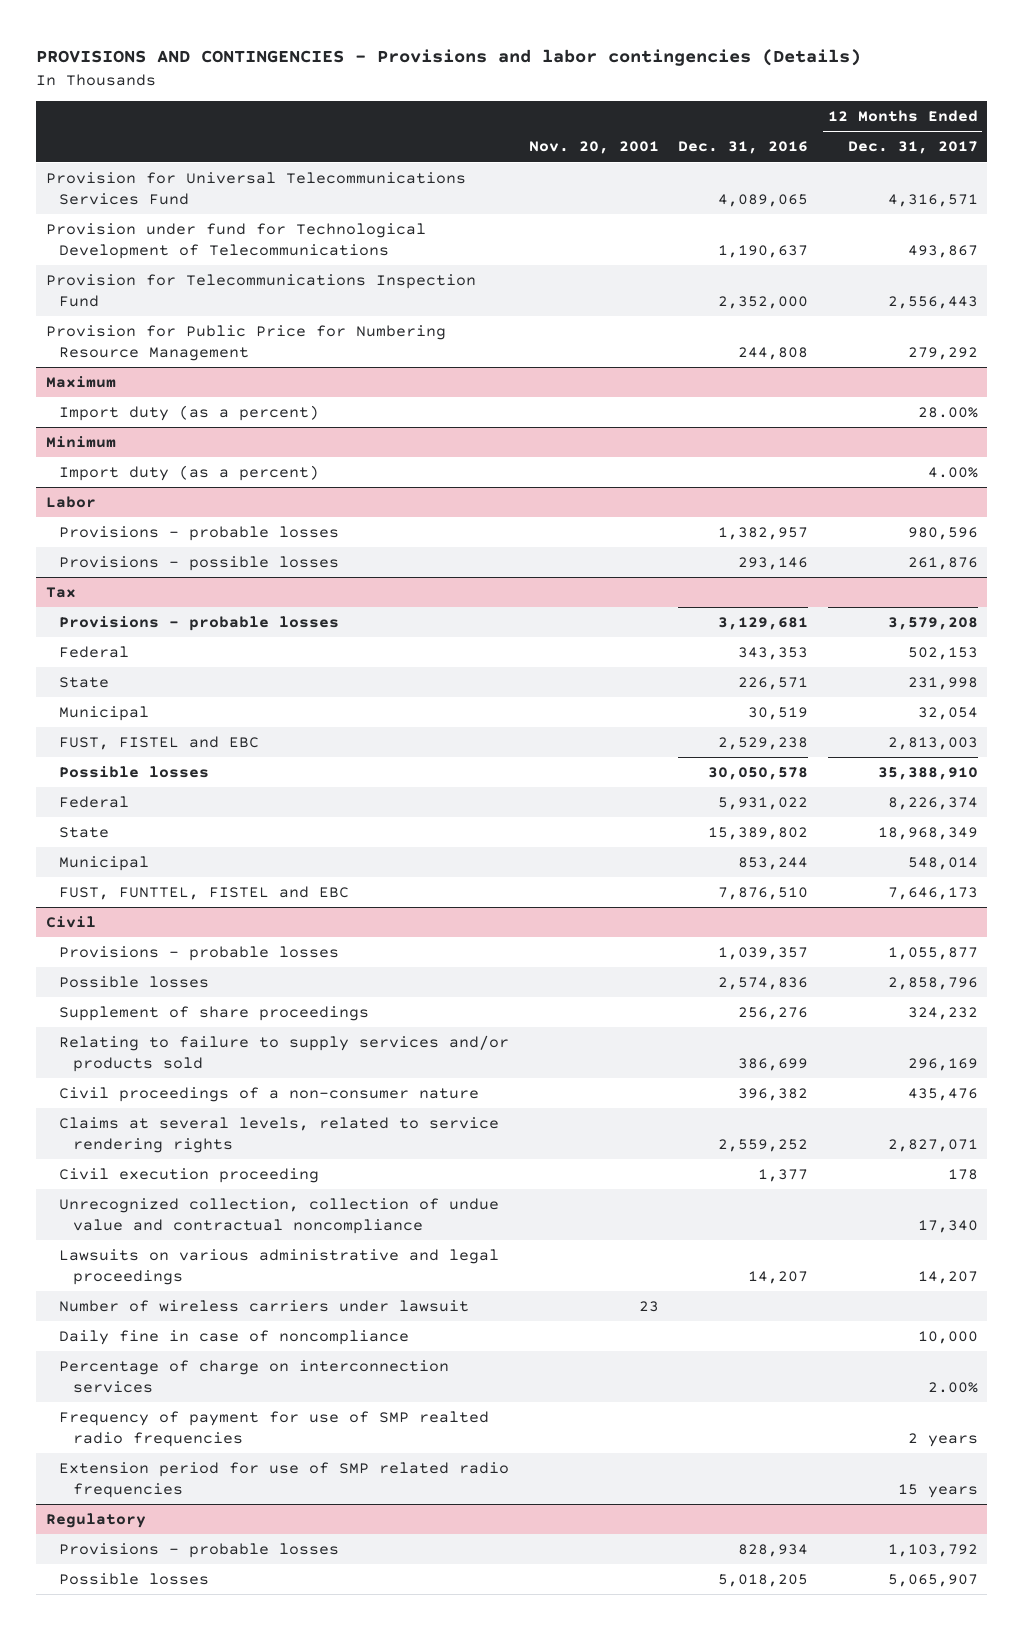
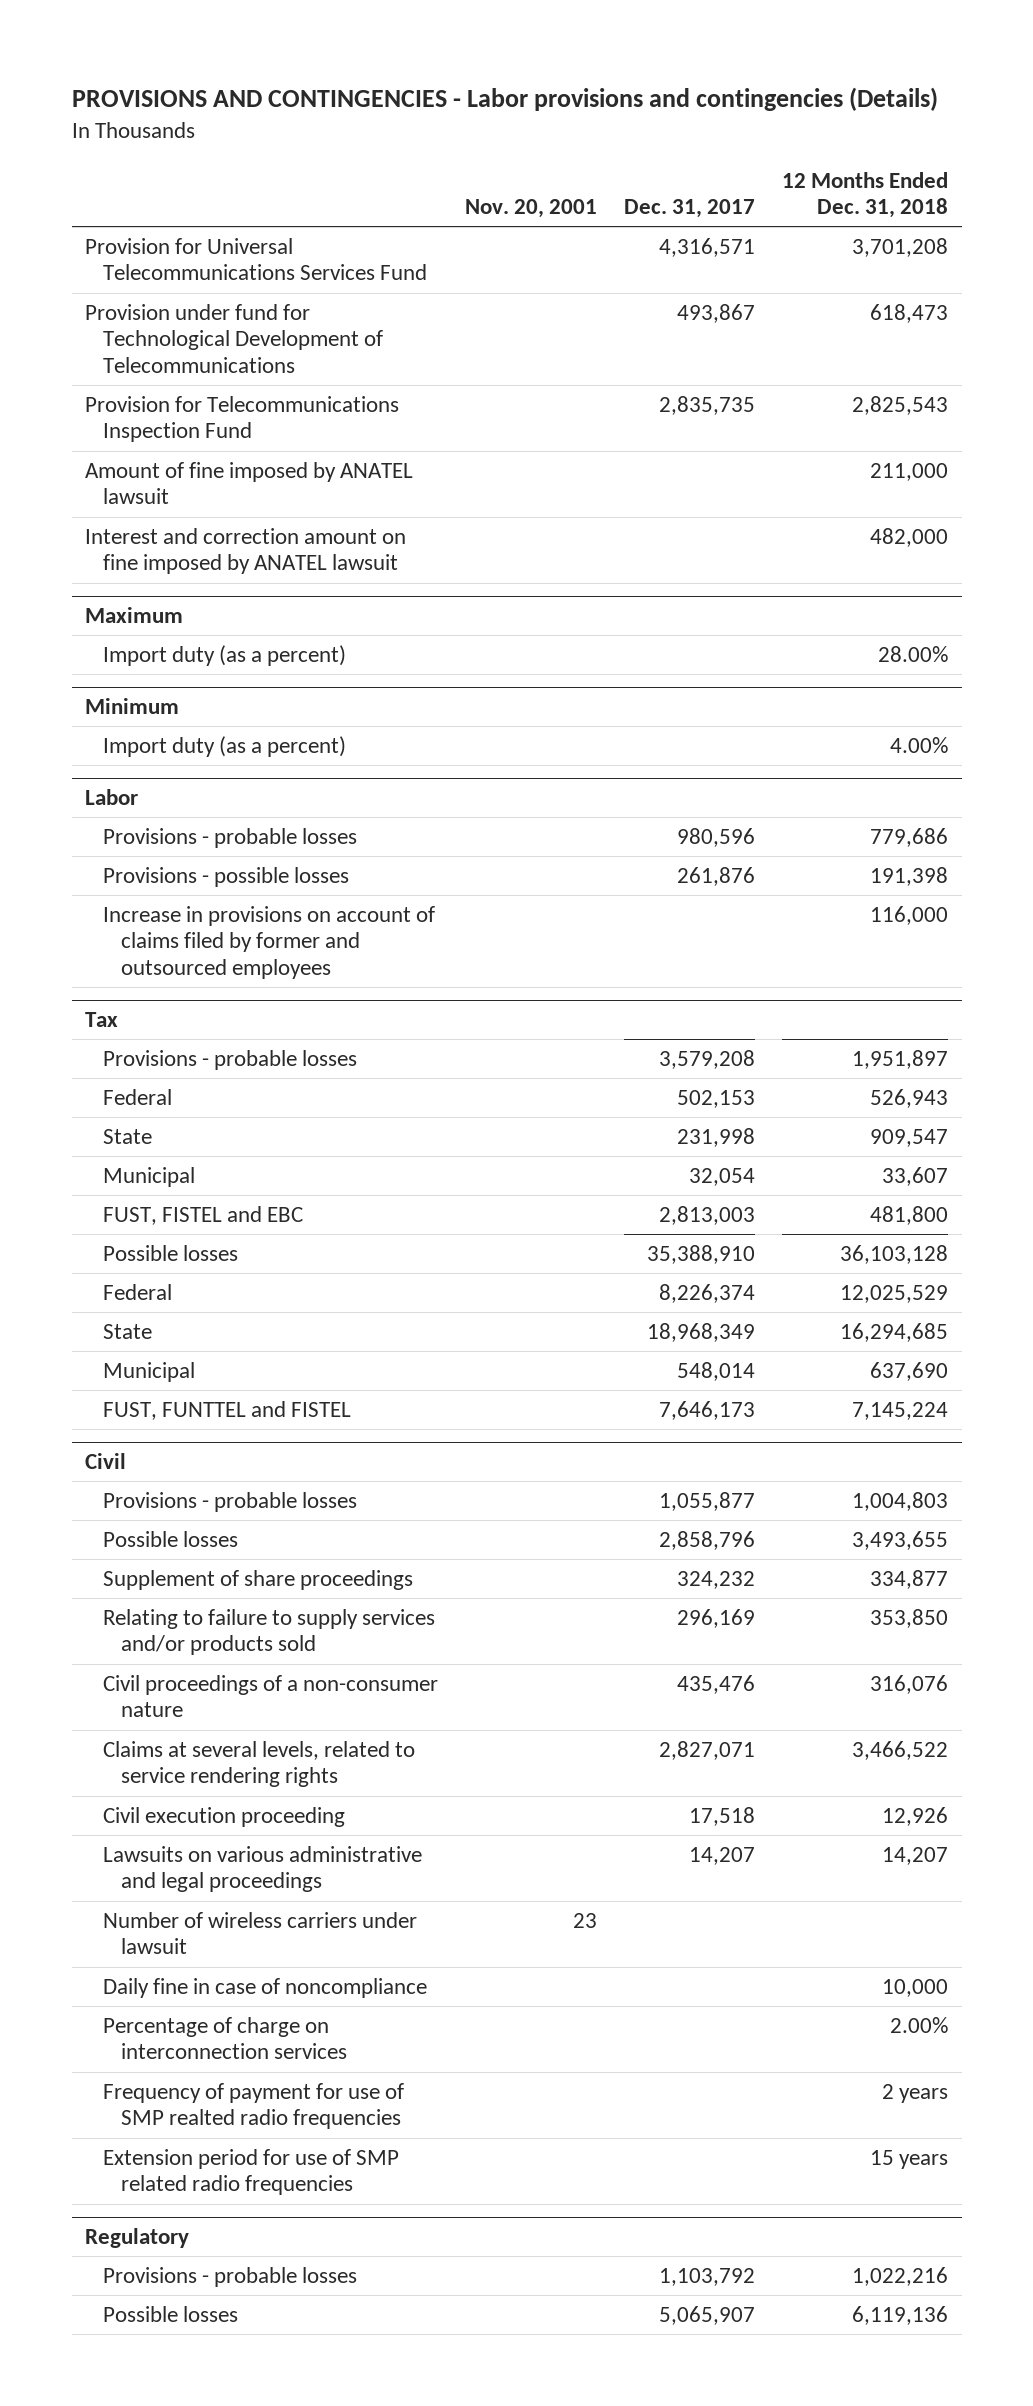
- PROVISIONS AND CONTINGENCIES - Provisions and labor contingencies (Details)
+ PROVISIONS AND CONTINGENCIES - Labor provisions and contingencies (Details)
- | Nov. 20, 2001 | Dec. 31, 2016 | 12 Months Ended Dec. 31, 2017
+ | Nov. 20, 2001 | Dec. 31, 2017 | 12 Months Ended Dec. 31, 2018
- Provision for Public Price for Numbering Resource Management | | 244,808 | 279,292
+ Amount of fine imposed by ANATEL lawsuit | | | 211,000
+ Interest and correction amount on fine imposed by ANATEL lawsuit | | | 482,000
@ Labor
+ Increase in provisions on account of claims filed by former and outsourced employees | | | 116,000
@ Tax
- FUST, FUNTTEL, FISTEL and EBC | | 7,876,510 | 7,646,173
+ FUST, FUNTTEL and FISTEL | | 7,646,173 | 7,145,224
@ Civil
- Unrecognized collection, collection of undue value and contractual noncompliance | | | 17,340

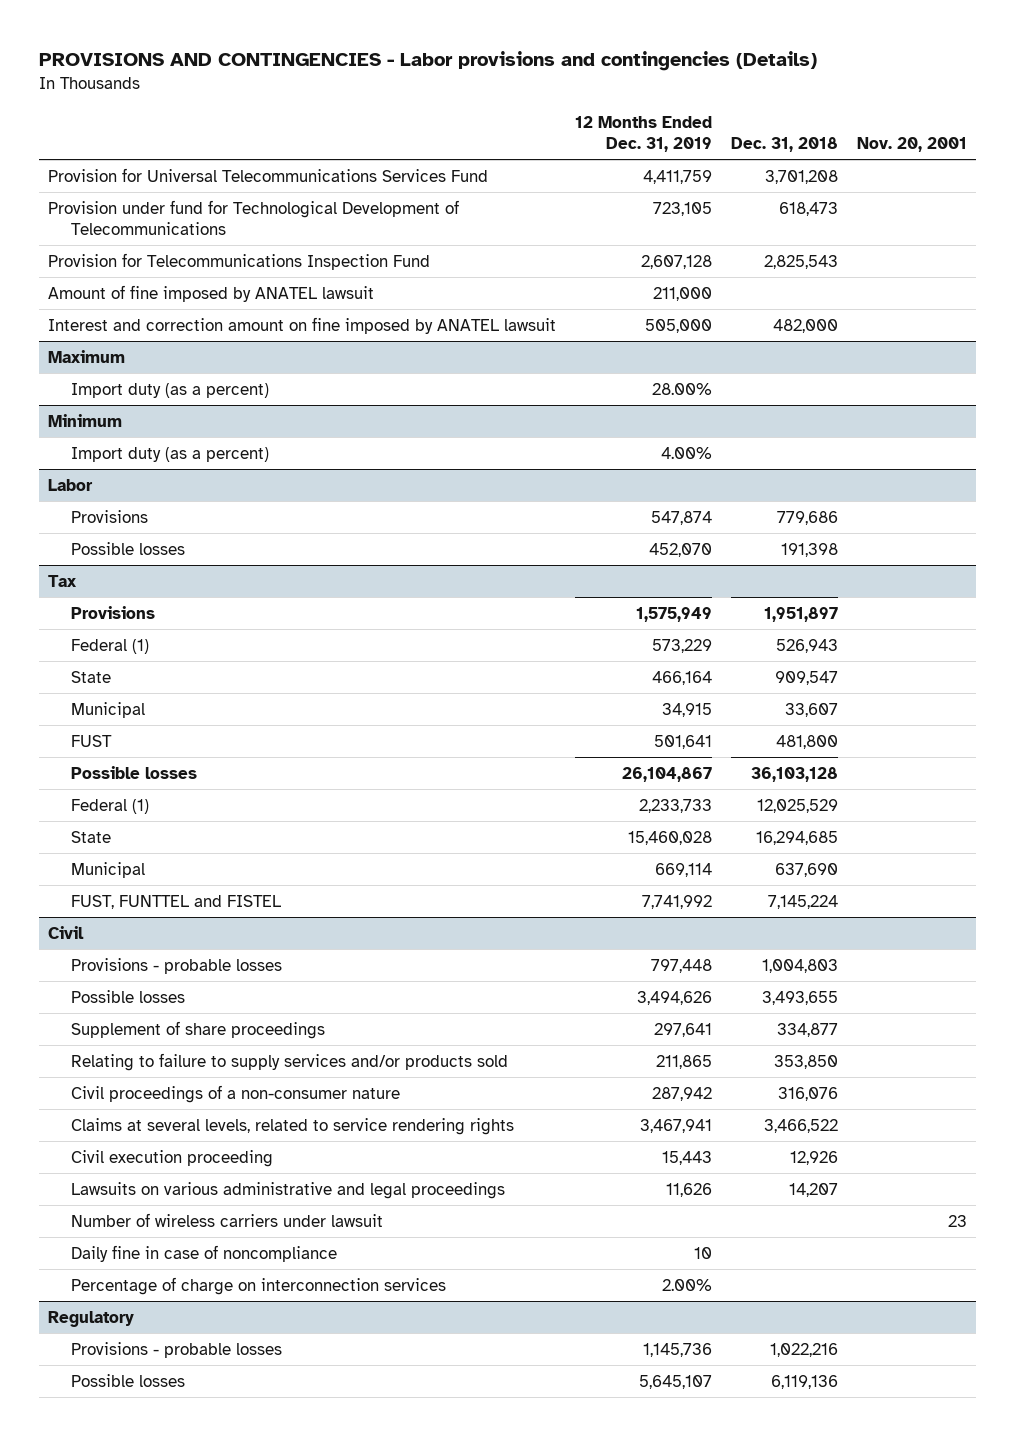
- | Nov. 20, 2001 | Dec. 31, 2017 | 12 Months Ended Dec. 31, 2018
+ | 12 Months Ended Dec. 31, 2019 | Dec. 31, 2018 | Nov. 20, 2001
@ Labor
- Provisions - probable losses | | 980,596 | 779,686
- Provisions - possible losses | | 261,876 | 191,398
- Increase in provisions on account of claims filed by former and outsourced employees | | | 116,000
+ Provisions | 547,874 | 779,686 |
+ Possible losses | 452,070 | 191,398 |
@ Tax
- Provisions - probable losses | | 3,579,208 | 1,951,897
- Federal | | 502,153 | 526,943
+ Provisions | 1,575,949 | 1,951,897 |
+ Federal (1) | 573,229 | 526,943 |
- FUST, FISTEL and EBC | | 2,813,003 | 481,800
+ FUST | 501,641 | 481,800 |
- Federal | | 8,226,374 | 12,025,529
+ Federal (1) | 2,233,733 | 12,025,529 |
@ Civil
- Frequency of payment for use of SMP realted radio frequencies | | | 2 years
- Extension period for use of SMP related radio frequencies | | | 15 years

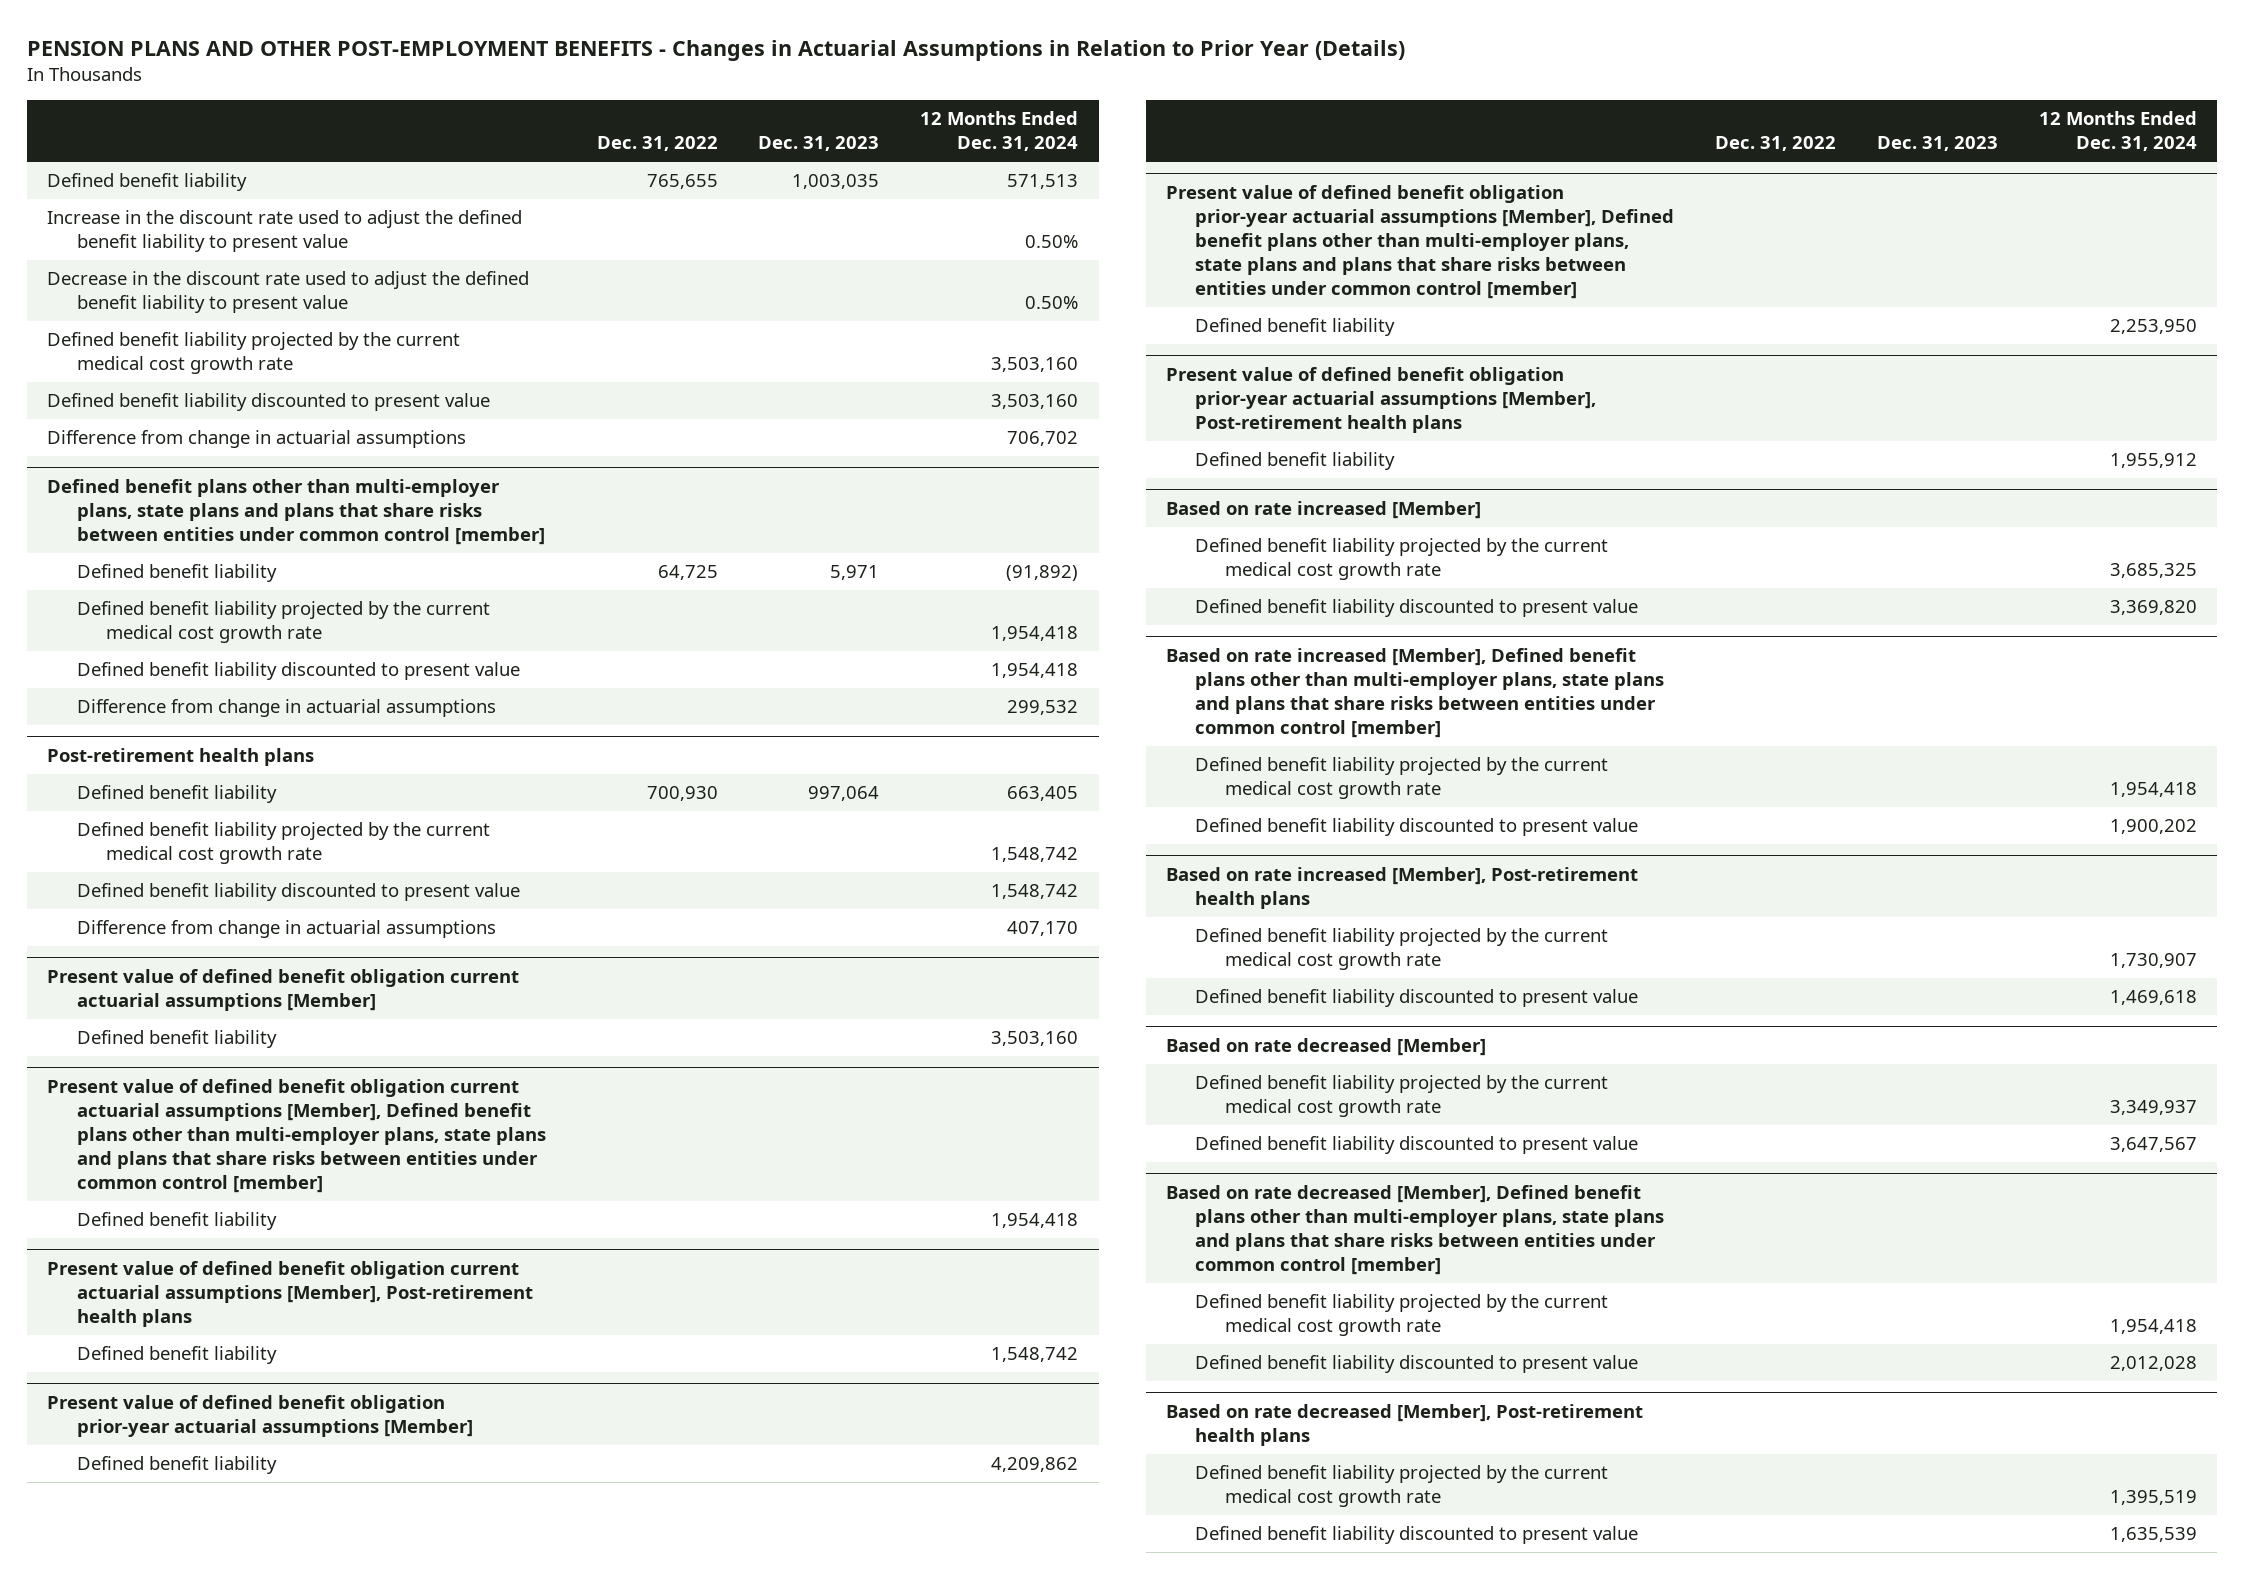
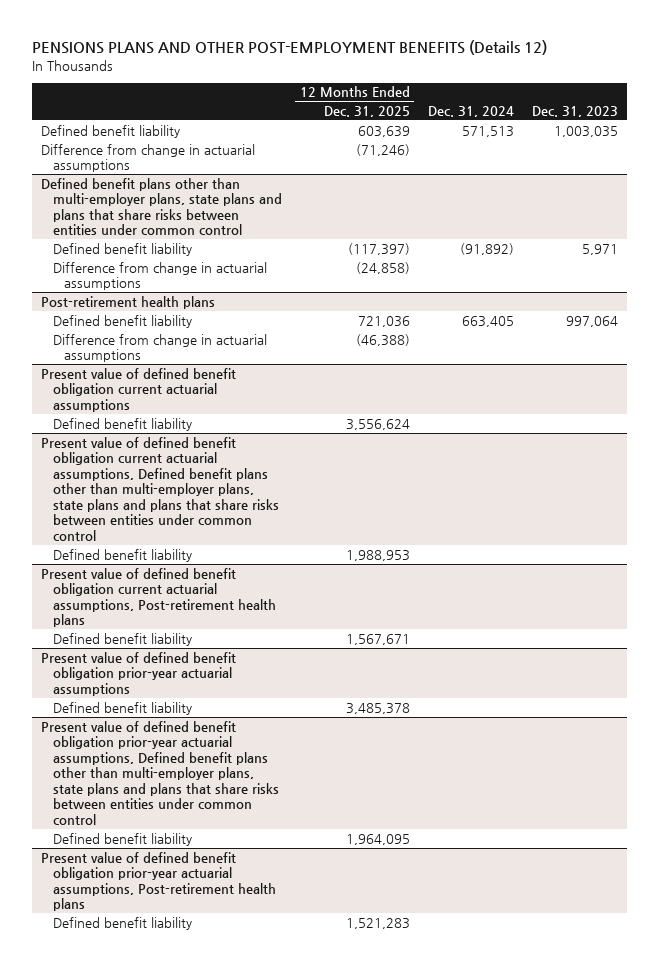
- PENSION PLANS AND OTHER POST-EMPLOYMENT BENEFITS - Changes in Actuarial Assumptions in Relation to Prior Year (Details)
+ PENSIONS PLANS AND OTHER POST-EMPLOYMENT BENEFITS (Details 12)
- | Dec. 31, 2022 | Dec. 31, 2023 | 12 Months Ended Dec. 31, 2024
+ | 12 Months Ended Dec. 31, 2025 | Dec. 31, 2024 | Dec. 31, 2023
- Increase in the discount rate used to adjust the defined benefit liability to present value | | | 0.50%
- Decrease in the discount rate used to adjust the defined benefit liability to present value | | | 0.50%
- Defined benefit liability projected by the current medical cost growth rate | | | 3,503,160
- Defined benefit liability discounted to present value | | | 3,503,160
- Defined benefit plans other than multi-employer plans, state plans and plans that share risks between entities under common control [member]
+ Defined benefit plans other than multi-employer plans, state plans and plans that share risks between entities under common control
- Defined benefit liability projected by the current medical cost growth rate | | | 1,954,418
- Defined benefit liability discounted to present value | | | 1,954,418
@ Post-retirement health plans
- Defined benefit liability projected by the current medical cost growth rate | | | 1,548,742
- Defined benefit liability discounted to present value | | | 1,548,742
- Present value of defined benefit obligation current actuarial assumptions [Member]
+ Present value of defined benefit obligation current actuarial assumptions
- Present value of defined benefit obligation current actuarial assumptions [Member], Defined benefit plans other than multi-employer plans, state plans and plans that share risks between entities under common control [member]
+ Present value of defined benefit obligation current actuarial assumptions, Defined benefit plans other than multi-employer plans, state plans and plans that share risks between entities under common control
- Present value of defined benefit obligation current actuarial assumptions [Member], Post-retirement health plans
+ Present value of defined benefit obligation current actuarial assumptions, Post-retirement health plans
- Present value of defined benefit obligation prior-year actuarial assumptions [Member]
+ Present value of defined benefit obligation prior-year actuarial assumptions
- Present value of defined benefit obligation prior-year actuarial assumptions [Member], Defined benefit plans other than multi-employer plans, state plans and plans that share risks between entities under common control [member]
+ Present value of defined benefit obligation prior-year actuarial assumptions, Defined benefit plans other than multi-employer plans, state plans and plans that share risks between entities under common control
- Present value of defined benefit obligation prior-year actuarial assumptions [Member], Post-retirement health plans
+ Present value of defined benefit obligation prior-year actuarial assumptions, Post-retirement health plans
- Based on rate increased [Member]
- Defined benefit liability projected by the current medical cost growth rate | | | 3,685,325
- Defined benefit liability discounted to present value | | | 3,369,820
- Based on rate increased [Member], Defined benefit plans other than multi-employer plans, state plans and plans that share risks between entities under common control [member]
- Defined benefit liability projected by the current medical cost growth rate | | | 1,954,418
- Defined benefit liability discounted to present value | | | 1,900,202
- Based on rate increased [Member], Post-retirement health plans
- Defined benefit liability projected by the current medical cost growth rate | | | 1,730,907
- Defined benefit liability discounted to present value | | | 1,469,618
- Based on rate decreased [Member]
- Defined benefit liability projected by the current medical cost growth rate | | | 3,349,937
- Defined benefit liability discounted to present value | | | 3,647,567
- Based on rate decreased [Member], Defined benefit plans other than multi-employer plans, state plans and plans that share risks between entities under common control [member]
- Defined benefit liability projected by the current medical cost growth rate | | | 1,954,418
- Defined benefit liability discounted to present value | | | 2,012,028
- Based on rate decreased [Member], Post-retirement health plans
- Defined benefit liability projected by the current medical cost growth rate | | | 1,395,519
- Defined benefit liability discounted to present value | | | 1,635,539

